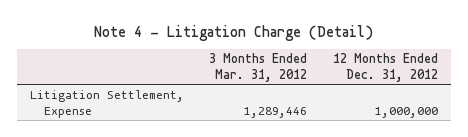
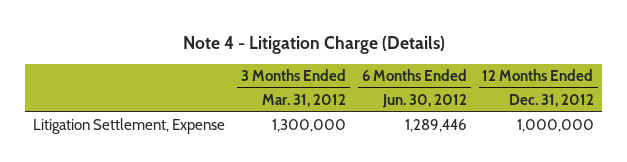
- Note 4 - Litigation Charge (Detail)
+ Note 4 - Litigation Charge (Details)
- | 3 Months Ended Mar. 31, 2012 | 12 Months Ended Dec. 31, 2012
+ | 3 Months Ended Mar. 31, 2012 | 6 Months Ended Jun. 30, 2012 | 12 Months Ended Dec. 31, 2012
- Litigation Settlement, Expense | 1,289,446 | 1,000,000
+ Litigation Settlement, Expense | 1,300,000 | 1,289,446 | 1,000,000

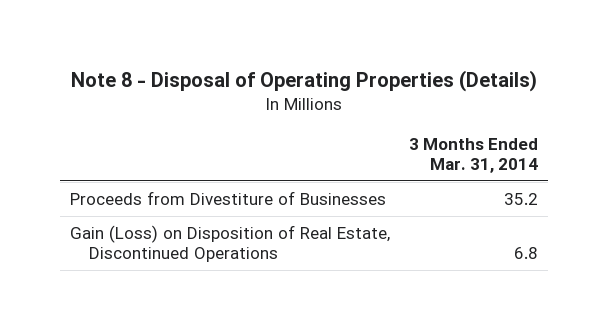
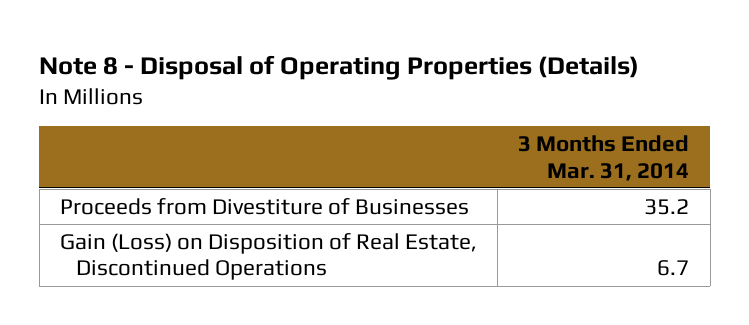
- Gain (Loss) on Disposition of Real Estate, Discontinued Operations | 6.8
+ Gain (Loss) on Disposition of Real Estate, Discontinued Operations | 6.7

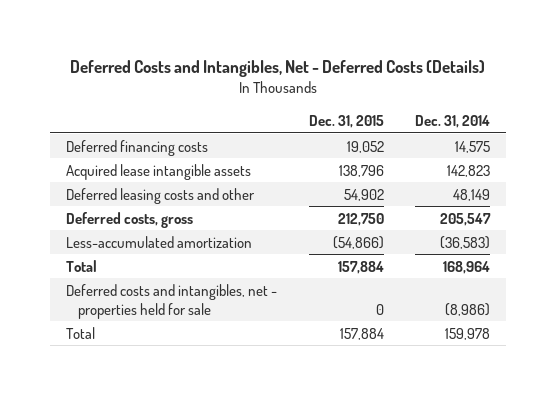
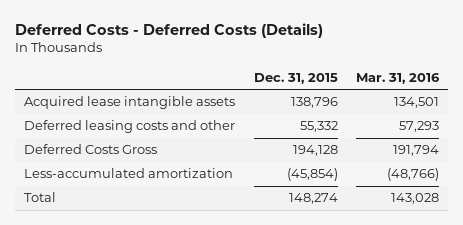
- Deferred Costs and Intangibles, Net - Deferred Costs (Details)
+ Deferred Costs - Deferred Costs (Details)
- | Dec. 31, 2015 | Dec. 31, 2014
+ | Dec. 31, 2015 | Mar. 31, 2016
- Deferred financing costs | 19,052 | 14,575
- Deferred leasing costs and other | 54,902 | 48,149
- Deferred costs, gross | 212,750 | 205,547
- Less-accumulated amortization | (54,866) | (36,583)
- Total | 157,884 | 168,964
- Deferred costs and intangibles, net - properties held for sale | 0 | (8,986)
- Total | 157,884 | 159,978
+ Deferred leasing costs and other | 55,332 | 57,293
+ Deferred Costs Gross | 194,128 | 191,794
+ Less-accumulated amortization | (45,854) | (48,766)
+ Total | 148,274 | 143,028

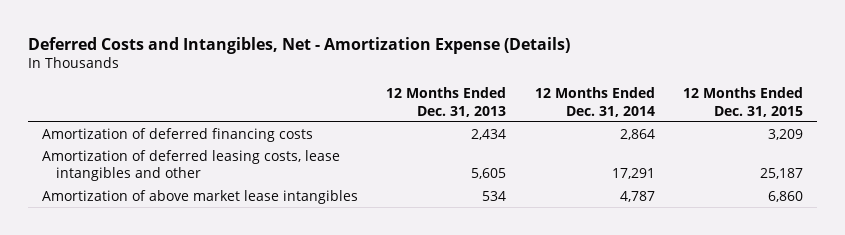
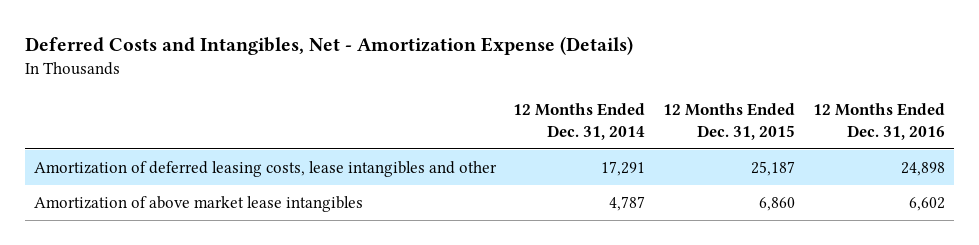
- | 12 Months Ended Dec. 31, 2013 | 12 Months Ended Dec. 31, 2014 | 12 Months Ended Dec. 31, 2015
+ | 12 Months Ended Dec. 31, 2014 | 12 Months Ended Dec. 31, 2015 | 12 Months Ended Dec. 31, 2016
- Amortization of deferred financing costs | 2,434 | 2,864 | 3,209

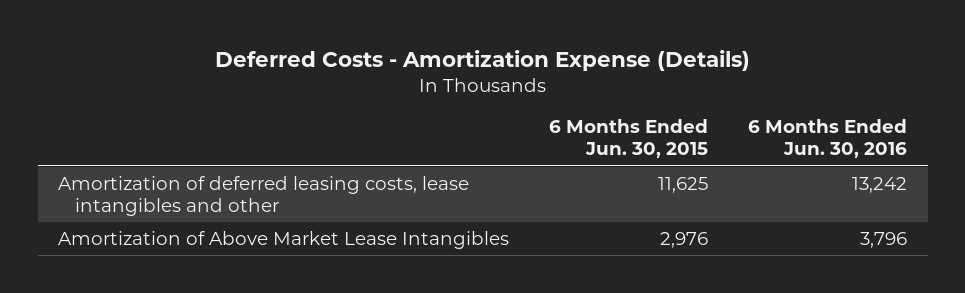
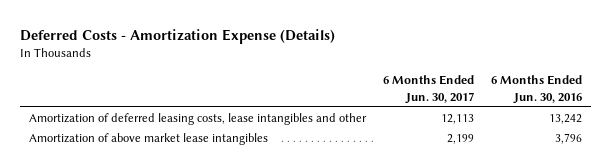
- | 6 Months Ended Jun. 30, 2015 | 6 Months Ended Jun. 30, 2016
+ | 6 Months Ended Jun. 30, 2017 | 6 Months Ended Jun. 30, 2016
- Amortization of Above Market Lease Intangibles | 2,976 | 3,796
+ Amortization of above market lease intangibles | 2,199 | 3,796

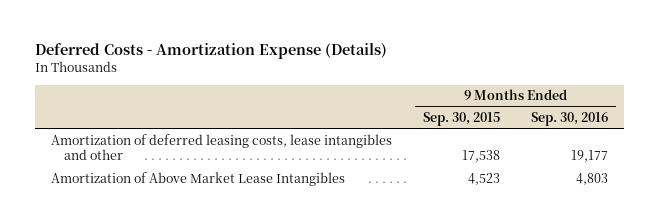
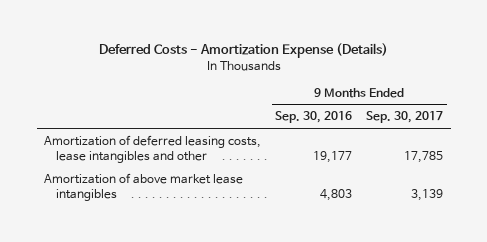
- | 9 Months Ended Sep. 30, 2015 | 9 Months Ended Sep. 30, 2016
+ | 9 Months Ended Sep. 30, 2016 | 9 Months Ended Sep. 30, 2017
- Amortization of Above Market Lease Intangibles | 4,523 | 4,803
+ Amortization of above market lease intangibles | 4,803 | 3,139

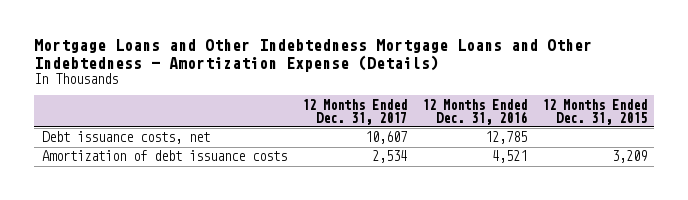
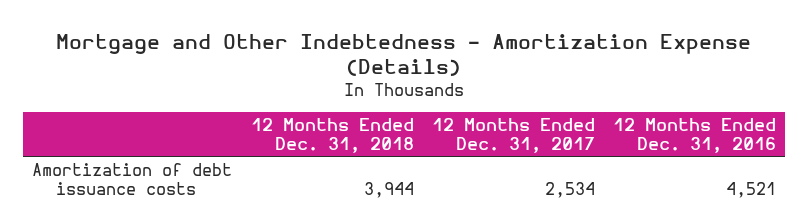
- Mortgage Loans and Other Indebtedness Mortgage Loans and Other Indebtedness - Amortization Expense (Details)
+ Mortgage and Other Indebtedness - Amortization Expense (Details)
- | 12 Months Ended Dec. 31, 2017 | 12 Months Ended Dec. 31, 2016 | 12 Months Ended Dec. 31, 2015
+ | 12 Months Ended Dec. 31, 2018 | 12 Months Ended Dec. 31, 2017 | 12 Months Ended Dec. 31, 2016
- Debt issuance costs, net | 10,607 | 12,785 |

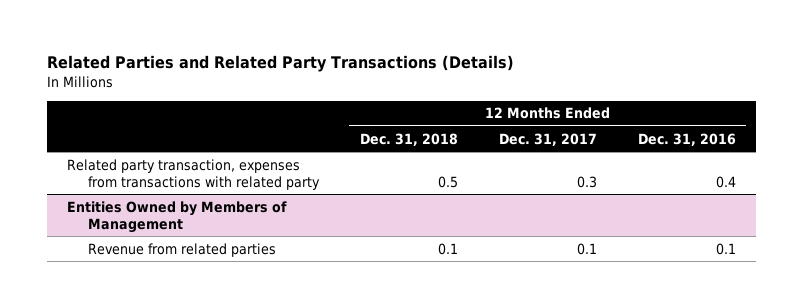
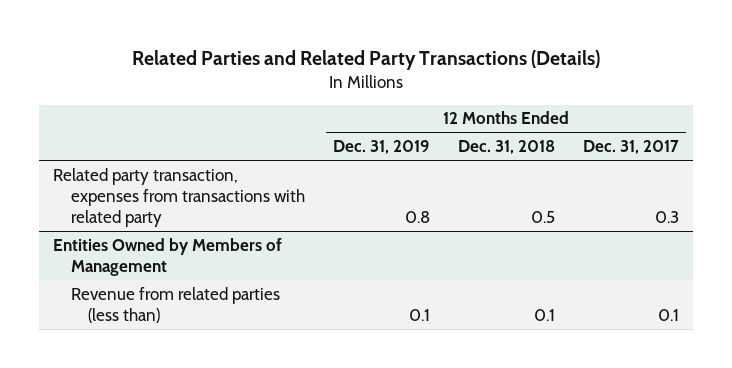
- | 12 Months Ended Dec. 31, 2018 | 12 Months Ended Dec. 31, 2017 | 12 Months Ended Dec. 31, 2016
+ | 12 Months Ended Dec. 31, 2019 | 12 Months Ended Dec. 31, 2018 | 12 Months Ended Dec. 31, 2017
@ Entities Owned by Members of Management
- Revenue from related parties | 0.1 | 0.1 | 0.1
+ Revenue from related parties (less than) | 0.1 | 0.1 | 0.1

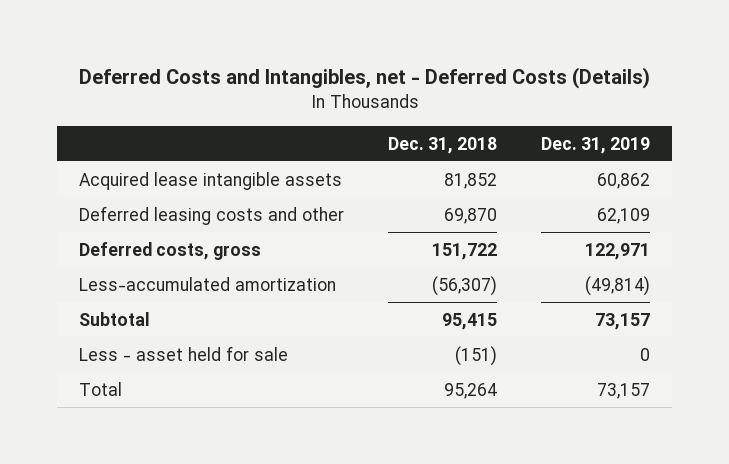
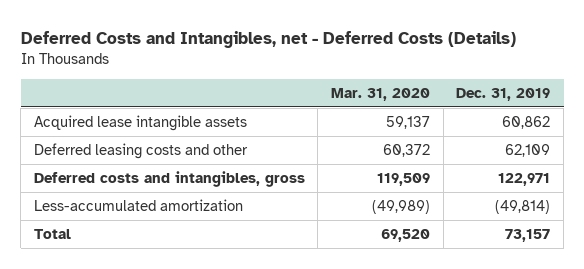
- | Dec. 31, 2018 | Dec. 31, 2019
+ | Mar. 31, 2020 | Dec. 31, 2019
- Deferred costs, gross | 151,722 | 122,971
+ Deferred costs and intangibles, gross | 119,509 | 122,971
- Subtotal | 95,415 | 73,157
- Less - asset held for sale | (151) | 0

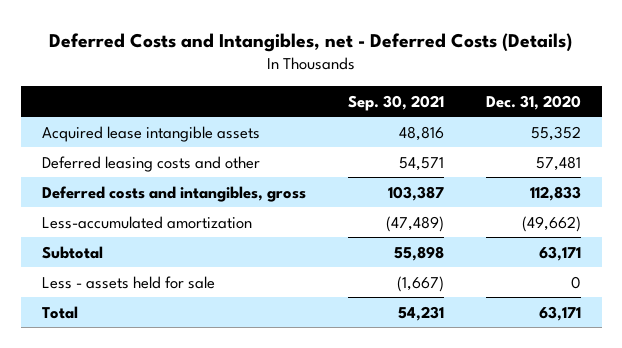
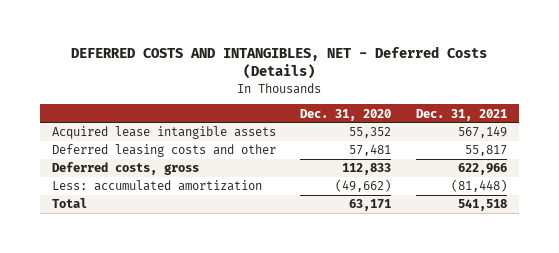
- Deferred Costs and Intangibles, net - Deferred Costs (Details)
+ DEFERRED COSTS AND INTANGIBLES, NET - Deferred Costs (Details)
- | Sep. 30, 2021 | Dec. 31, 2020
+ | Dec. 31, 2020 | Dec. 31, 2021
- Deferred costs and intangibles, gross | 103,387 | 112,833
- Less-accumulated amortization | (47,489) | (49,662)
- Subtotal | 55,898 | 63,171
- Less - assets held for sale | (1,667) | 0
+ Deferred costs, gross | 112,833 | 622,966
+ Less: accumulated amortization | (49,662) | (81,448)

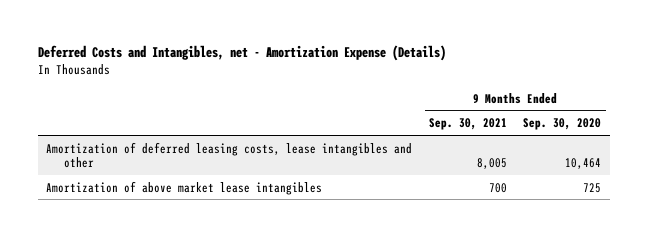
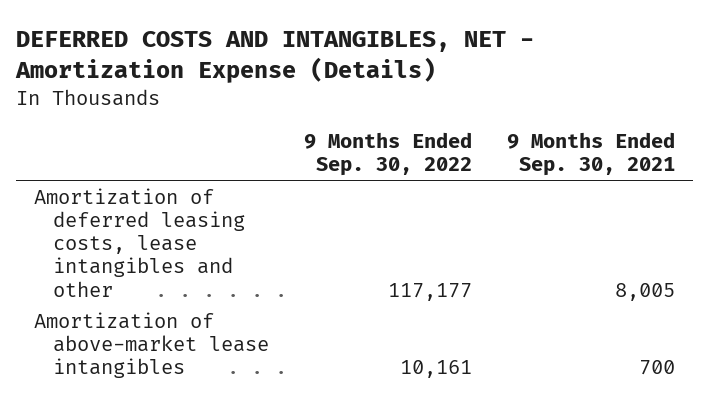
- Deferred Costs and Intangibles, net - Amortization Expense (Details)
+ DEFERRED COSTS AND INTANGIBLES, NET - Amortization Expense (Details)
- | 9 Months Ended Sep. 30, 2021 | 9 Months Ended Sep. 30, 2020
+ | 9 Months Ended Sep. 30, 2022 | 9 Months Ended Sep. 30, 2021
- Amortization of above market lease intangibles | 700 | 725
+ Amortization of above-market lease intangibles | 10,161 | 700

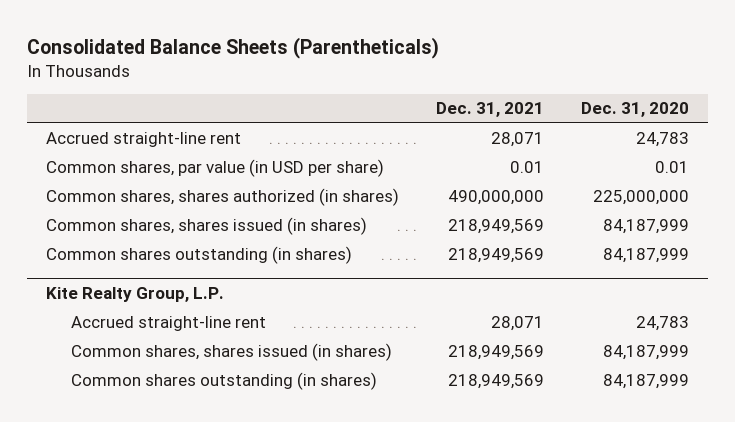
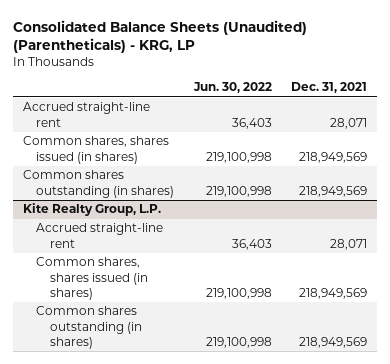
- Consolidated Balance Sheets (Parentheticals)
+ Consolidated Balance Sheets (Unaudited) (Parentheticals) - KRG, LP
- | Dec. 31, 2021 | Dec. 31, 2020
+ | Jun. 30, 2022 | Dec. 31, 2021
- Common shares, par value (in USD per share) | 0.01 | 0.01
- Common shares, shares authorized (in shares) | 490,000,000 | 225,000,000

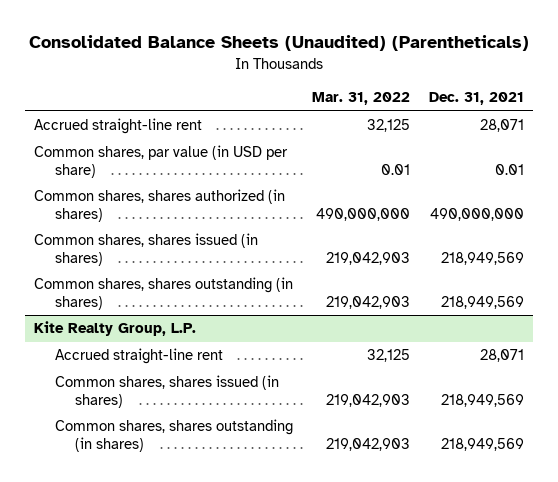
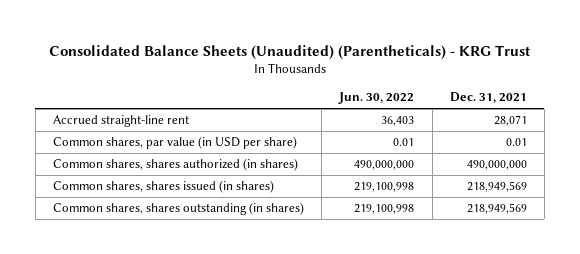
- Consolidated Balance Sheets (Unaudited) (Parentheticals)
+ Consolidated Balance Sheets (Unaudited) (Parentheticals) - KRG Trust
- | Mar. 31, 2022 | Dec. 31, 2021
+ | Jun. 30, 2022 | Dec. 31, 2021
- Kite Realty Group, L.P.
- Accrued straight-line rent | 32,125 | 28,071
- Common shares, shares issued (in shares) | 219,042,903 | 218,949,569
- Common shares, shares outstanding (in shares) | 219,042,903 | 218,949,569

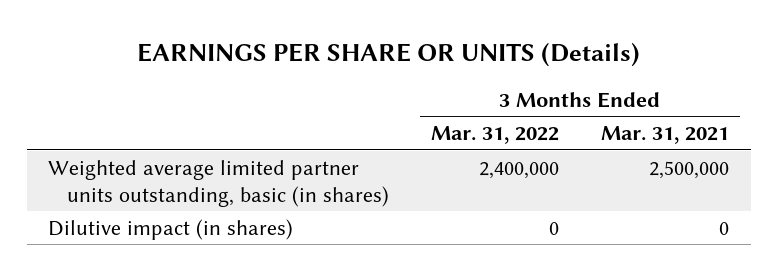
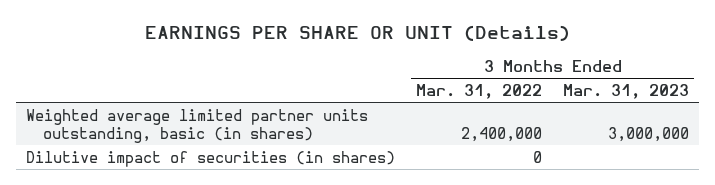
- EARNINGS PER SHARE OR UNITS (Details)
+ EARNINGS PER SHARE OR UNIT (Details)
- | 3 Months Ended Mar. 31, 2022 | 3 Months Ended Mar. 31, 2021
+ | 3 Months Ended Mar. 31, 2022 | 3 Months Ended Mar. 31, 2023
- Dilutive impact (in shares) | 0 | 0
+ Dilutive impact of securities (in shares) | 0 |

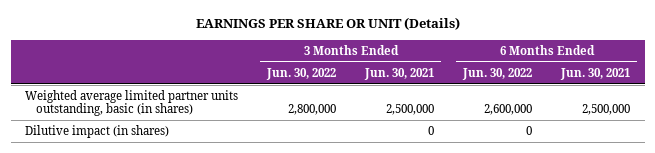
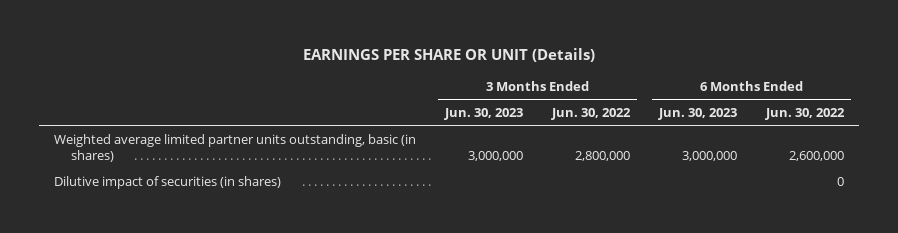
- | 3 Months Ended Jun. 30, 2022 | 3 Months Ended Jun. 30, 2021 | 6 Months Ended Jun. 30, 2022 | 6 Months Ended Jun. 30, 2021
+ | 3 Months Ended Jun. 30, 2023 | 3 Months Ended Jun. 30, 2022 | 6 Months Ended Jun. 30, 2023 | 6 Months Ended Jun. 30, 2022
- Dilutive impact (in shares) | | 0 | 0 |
+ Dilutive impact of securities (in shares) | | | | 0

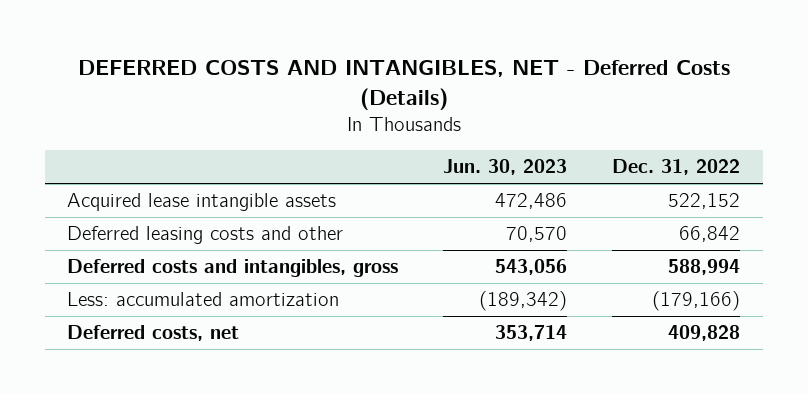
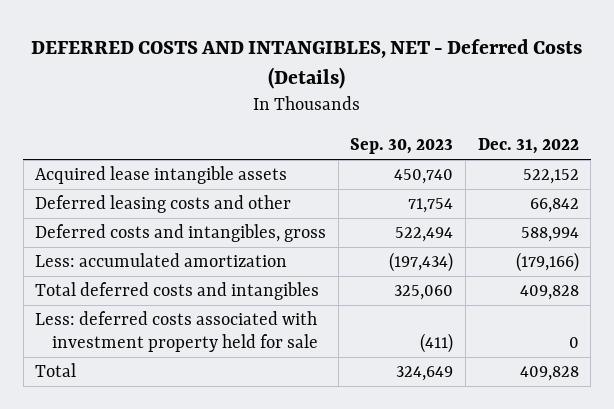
- | Jun. 30, 2023 | Dec. 31, 2022
+ | Sep. 30, 2023 | Dec. 31, 2022
- Deferred costs, net | 353,714 | 409,828
+ Total deferred costs and intangibles | 325,060 | 409,828
+ Less: deferred costs associated with investment property held for sale | (411) | 0
+ Total | 324,649 | 409,828

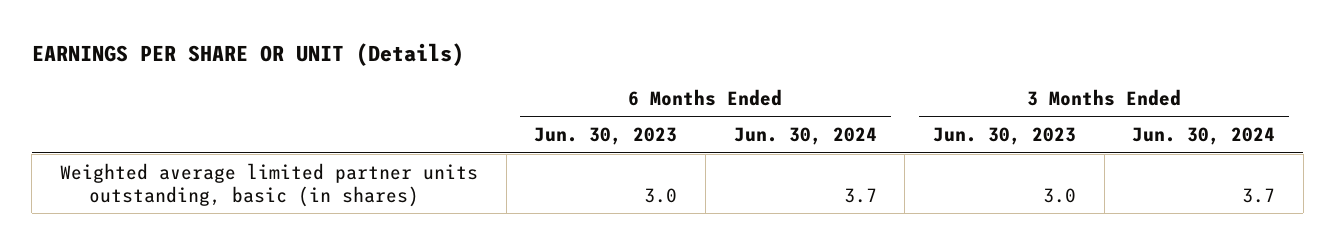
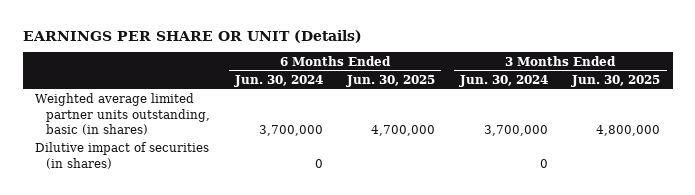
- | 6 Months Ended Jun. 30, 2023 | 6 Months Ended Jun. 30, 2024 | 3 Months Ended Jun. 30, 2023 | 3 Months Ended Jun. 30, 2024
+ | 6 Months Ended Jun. 30, 2024 | 6 Months Ended Jun. 30, 2025 | 3 Months Ended Jun. 30, 2024 | 3 Months Ended Jun. 30, 2025
- Weighted average limited partner units outstanding, basic (in shares) | 3.0 | 3.7 | 3.0 | 3.7
+ Weighted average limited partner units outstanding, basic (in shares) | 3,700,000 | 4,700,000 | 3,700,000 | 4,800,000
+ Dilutive impact of securities (in shares) | 0 | | 0 |

